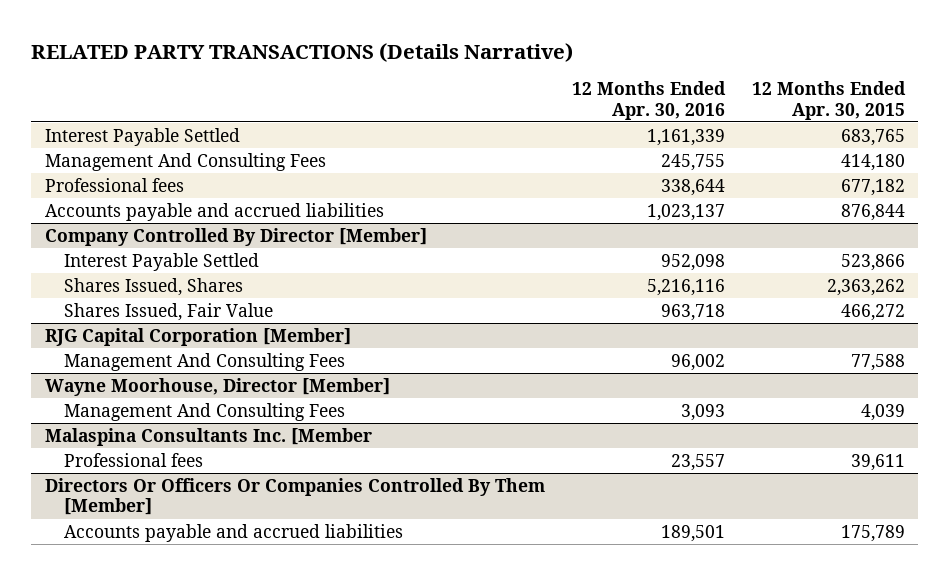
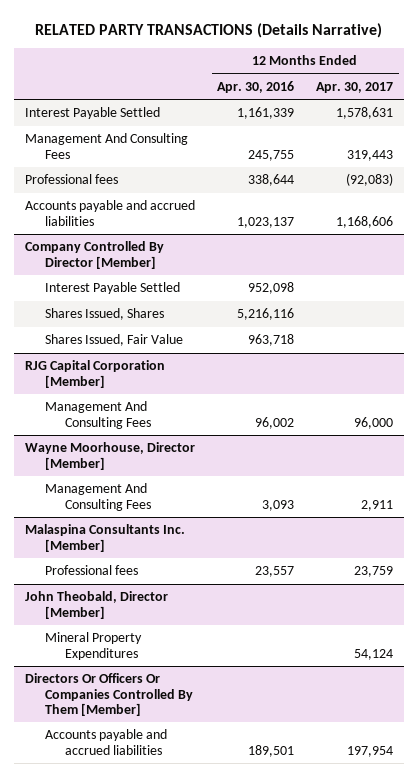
- | 12 Months Ended Apr. 30, 2016 | 12 Months Ended Apr. 30, 2015
+ | 12 Months Ended Apr. 30, 2016 | 12 Months Ended Apr. 30, 2017
- Malaspina Consultants Inc. [Member
+ Malaspina Consultants Inc. [Member]
+ John Theobald, Director [Member]
+ Mineral Property Expenditures | | 54,124

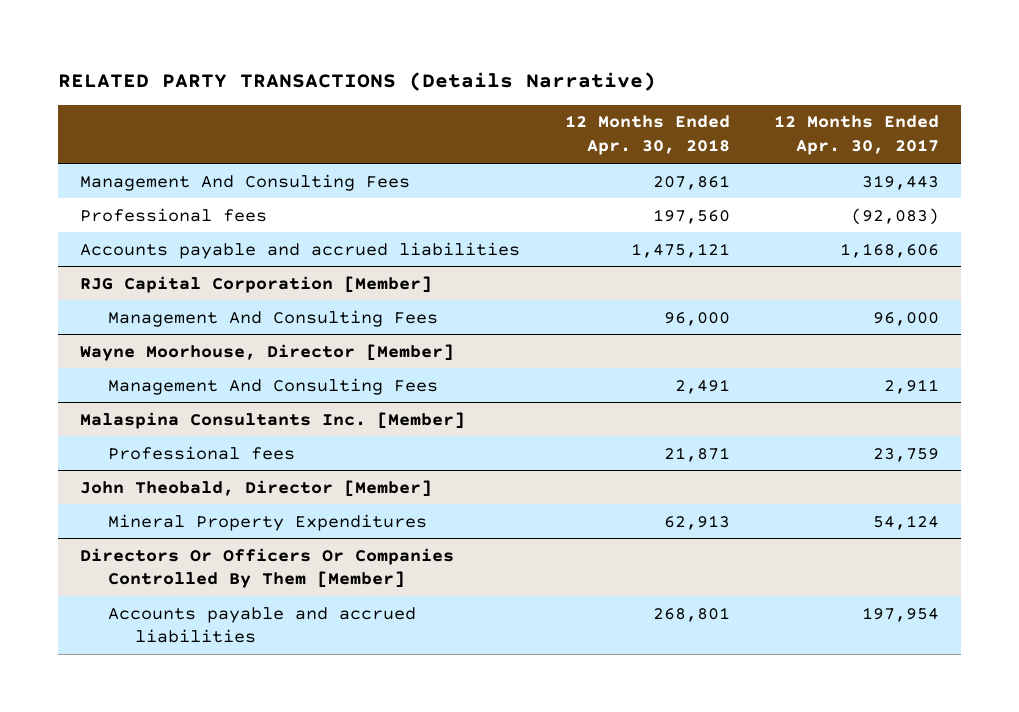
- | 12 Months Ended Apr. 30, 2016 | 12 Months Ended Apr. 30, 2017
+ | 12 Months Ended Apr. 30, 2018 | 12 Months Ended Apr. 30, 2017
- Interest Payable Settled | 1,161,339 | 1,578,631
- Company Controlled By Director [Member]
- Interest Payable Settled | 952,098 |
- Shares Issued, Shares | 5,216,116 |
- Shares Issued, Fair Value | 963,718 |

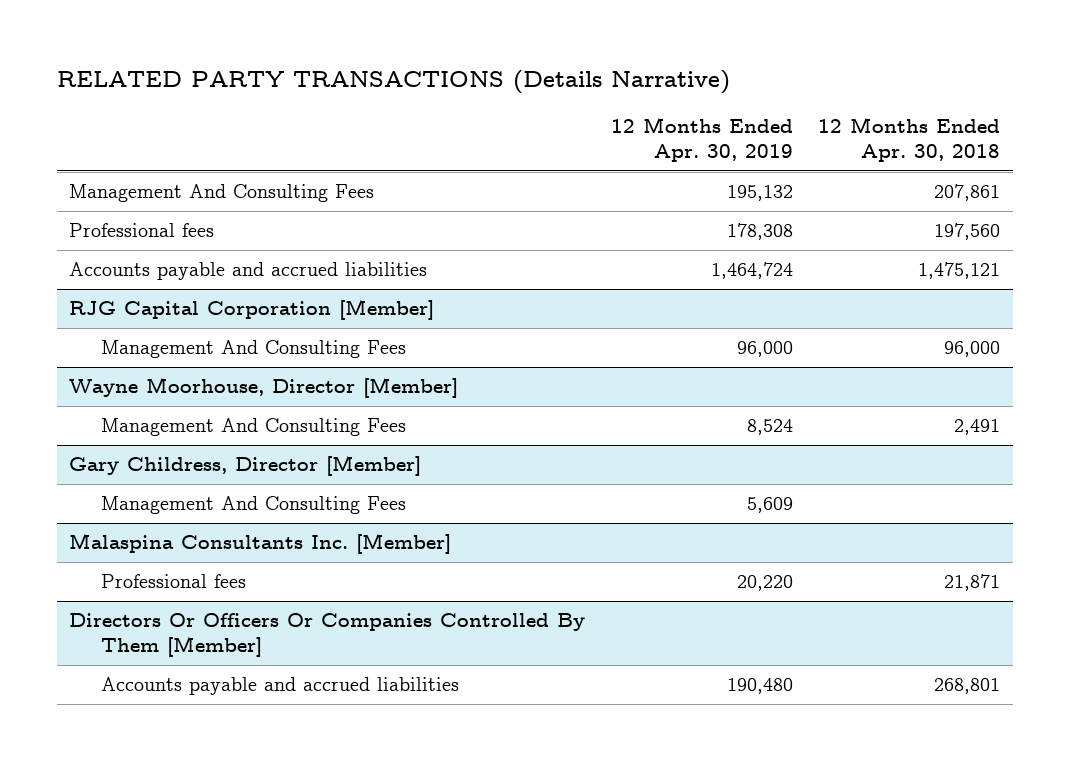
- | 12 Months Ended Apr. 30, 2018 | 12 Months Ended Apr. 30, 2017
+ | 12 Months Ended Apr. 30, 2019 | 12 Months Ended Apr. 30, 2018
+ Gary Childress, Director [Member]
+ Management And Consulting Fees | 5,609 |
- John Theobald, Director [Member]
- Mineral Property Expenditures | 62,913 | 54,124

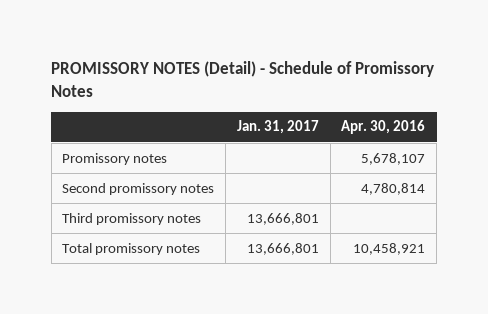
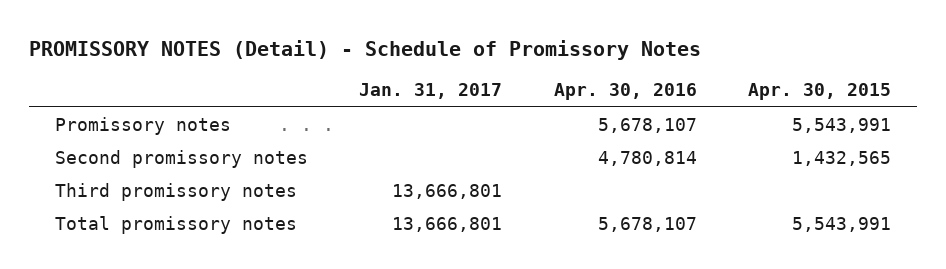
- | Jan. 31, 2017 | Apr. 30, 2016
+ | Jan. 31, 2017 | Apr. 30, 2016 | Apr. 30, 2015
- Total promissory notes | 13,666,801 | 10,458,921
+ Total promissory notes | 13,666,801 | 5,678,107 | 5,543,991

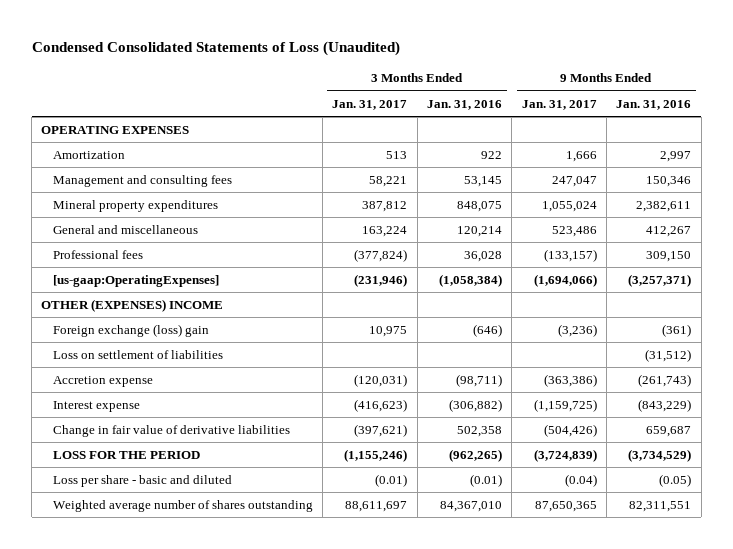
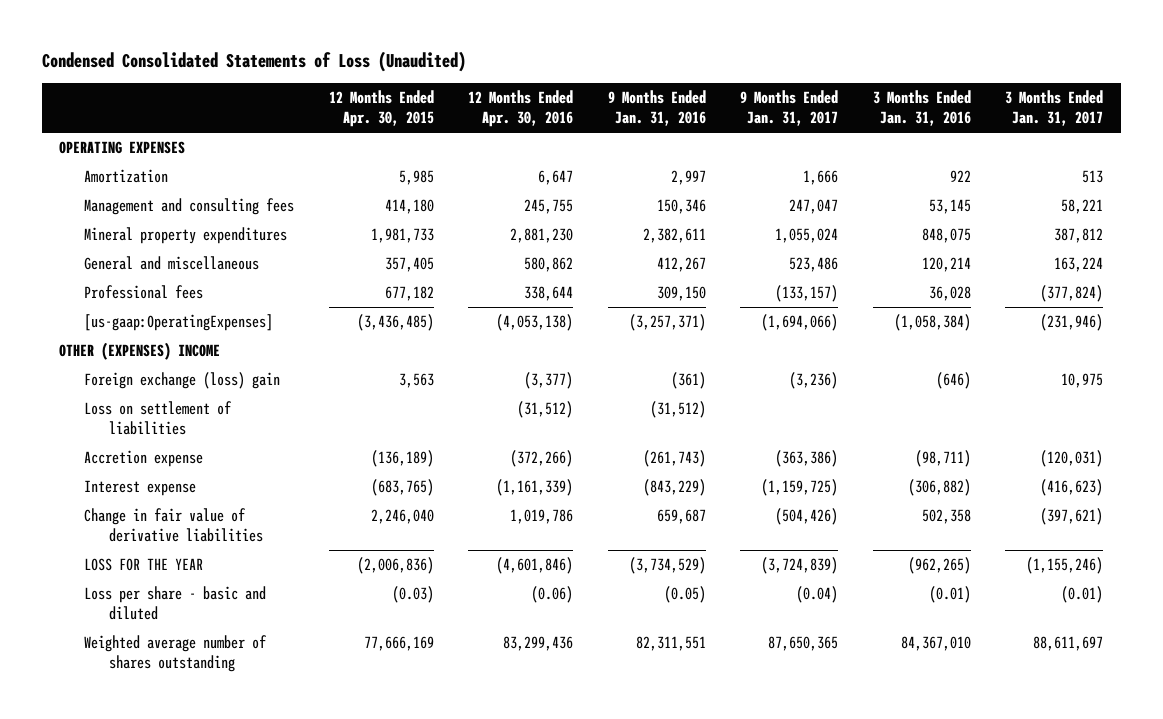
- | 3 Months Ended Jan. 31, 2017 | 3 Months Ended Jan. 31, 2016 | 9 Months Ended Jan. 31, 2017 | 9 Months Ended Jan. 31, 2016
+ | 12 Months Ended Apr. 30, 2015 | 12 Months Ended Apr. 30, 2016 | 9 Months Ended Jan. 31, 2016 | 9 Months Ended Jan. 31, 2017 | 3 Months Ended Jan. 31, 2016 | 3 Months Ended Jan. 31, 2017
- LOSS FOR THE PERIOD | (1,155,246) | (962,265) | (3,724,839) | (3,734,529)
+ LOSS FOR THE YEAR | (2,006,836) | (4,601,846) | (3,734,529) | (3,724,839) | (962,265) | (1,155,246)

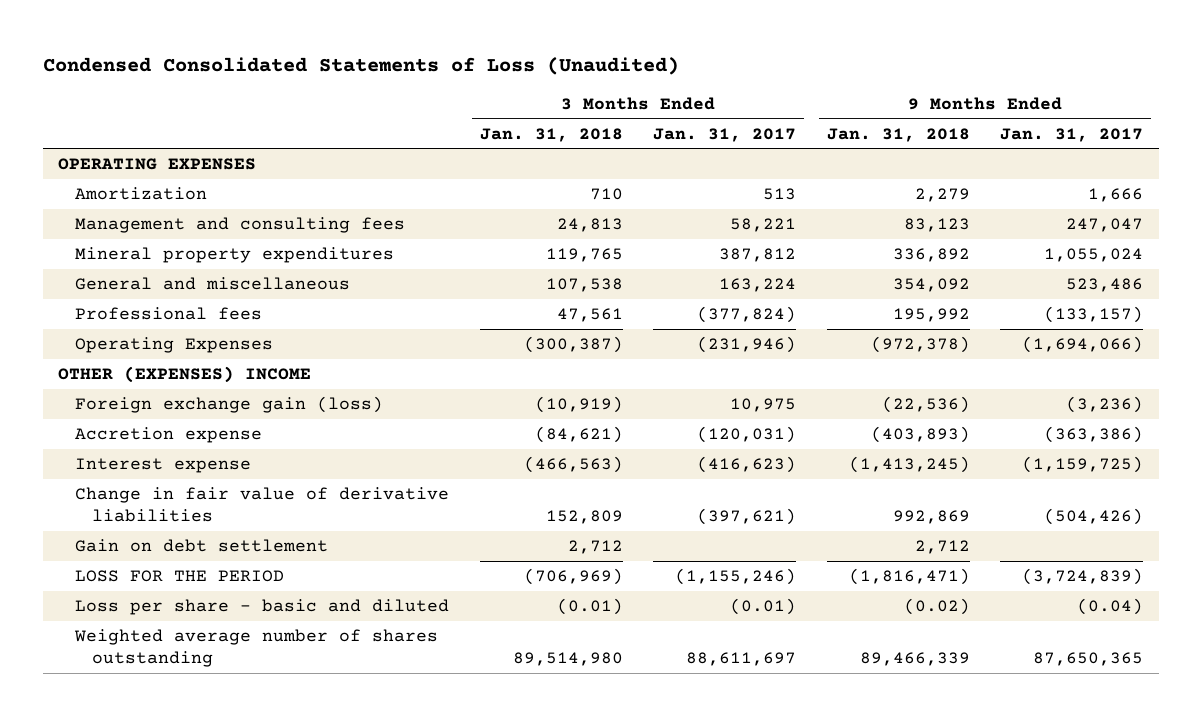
- | 12 Months Ended Apr. 30, 2015 | 12 Months Ended Apr. 30, 2016 | 9 Months Ended Jan. 31, 2016 | 9 Months Ended Jan. 31, 2017 | 3 Months Ended Jan. 31, 2016 | 3 Months Ended Jan. 31, 2017
+ | 3 Months Ended Jan. 31, 2018 | 3 Months Ended Jan. 31, 2017 | 9 Months Ended Jan. 31, 2018 | 9 Months Ended Jan. 31, 2017
- [us-gaap:OperatingExpenses] | (3,436,485) | (4,053,138) | (3,257,371) | (1,694,066) | (1,058,384) | (231,946)
+ Operating Expenses | (300,387) | (231,946) | (972,378) | (1,694,066)
- Foreign exchange (loss) gain | 3,563 | (3,377) | (361) | (3,236) | (646) | 10,975
- Loss on settlement of liabilities | | (31,512) | (31,512) | | |
+ Foreign exchange gain (loss) | (10,919) | 10,975 | (22,536) | (3,236)
- LOSS FOR THE YEAR | (2,006,836) | (4,601,846) | (3,734,529) | (3,724,839) | (962,265) | (1,155,246)
+ Gain on debt settlement | 2,712 | | 2,712 |
+ LOSS FOR THE PERIOD | (706,969) | (1,155,246) | (1,816,471) | (3,724,839)

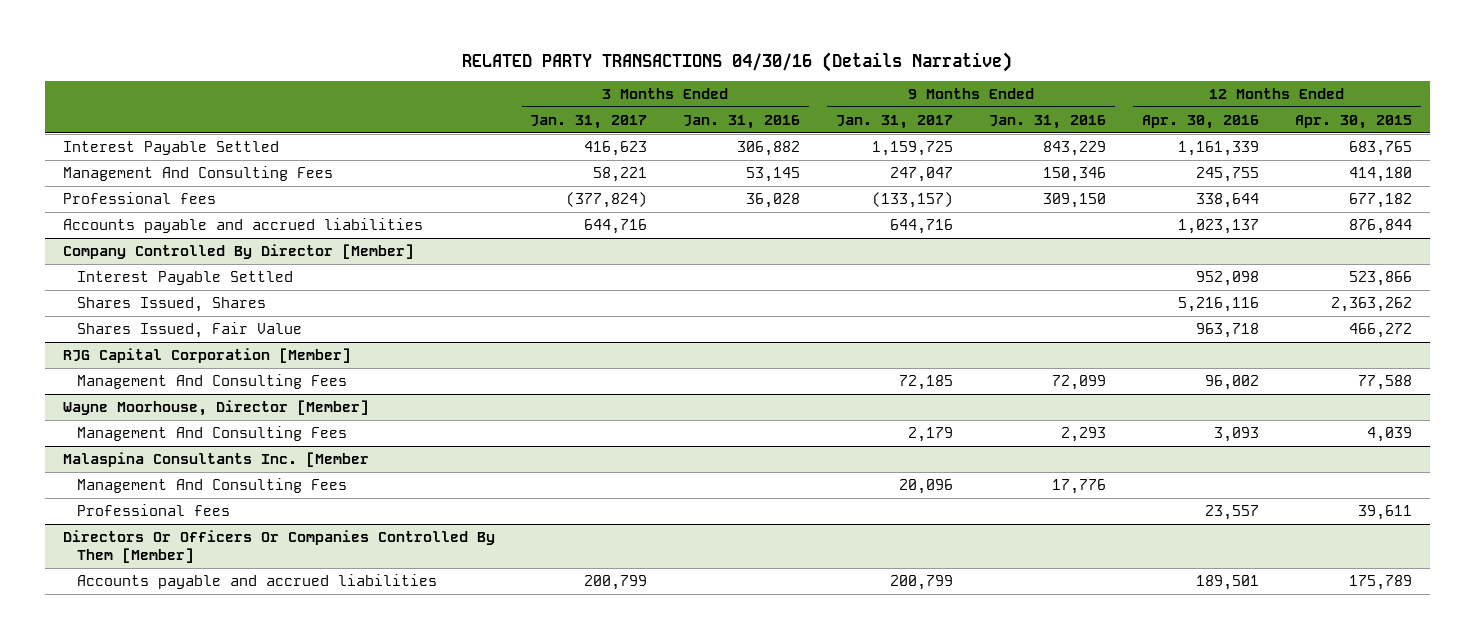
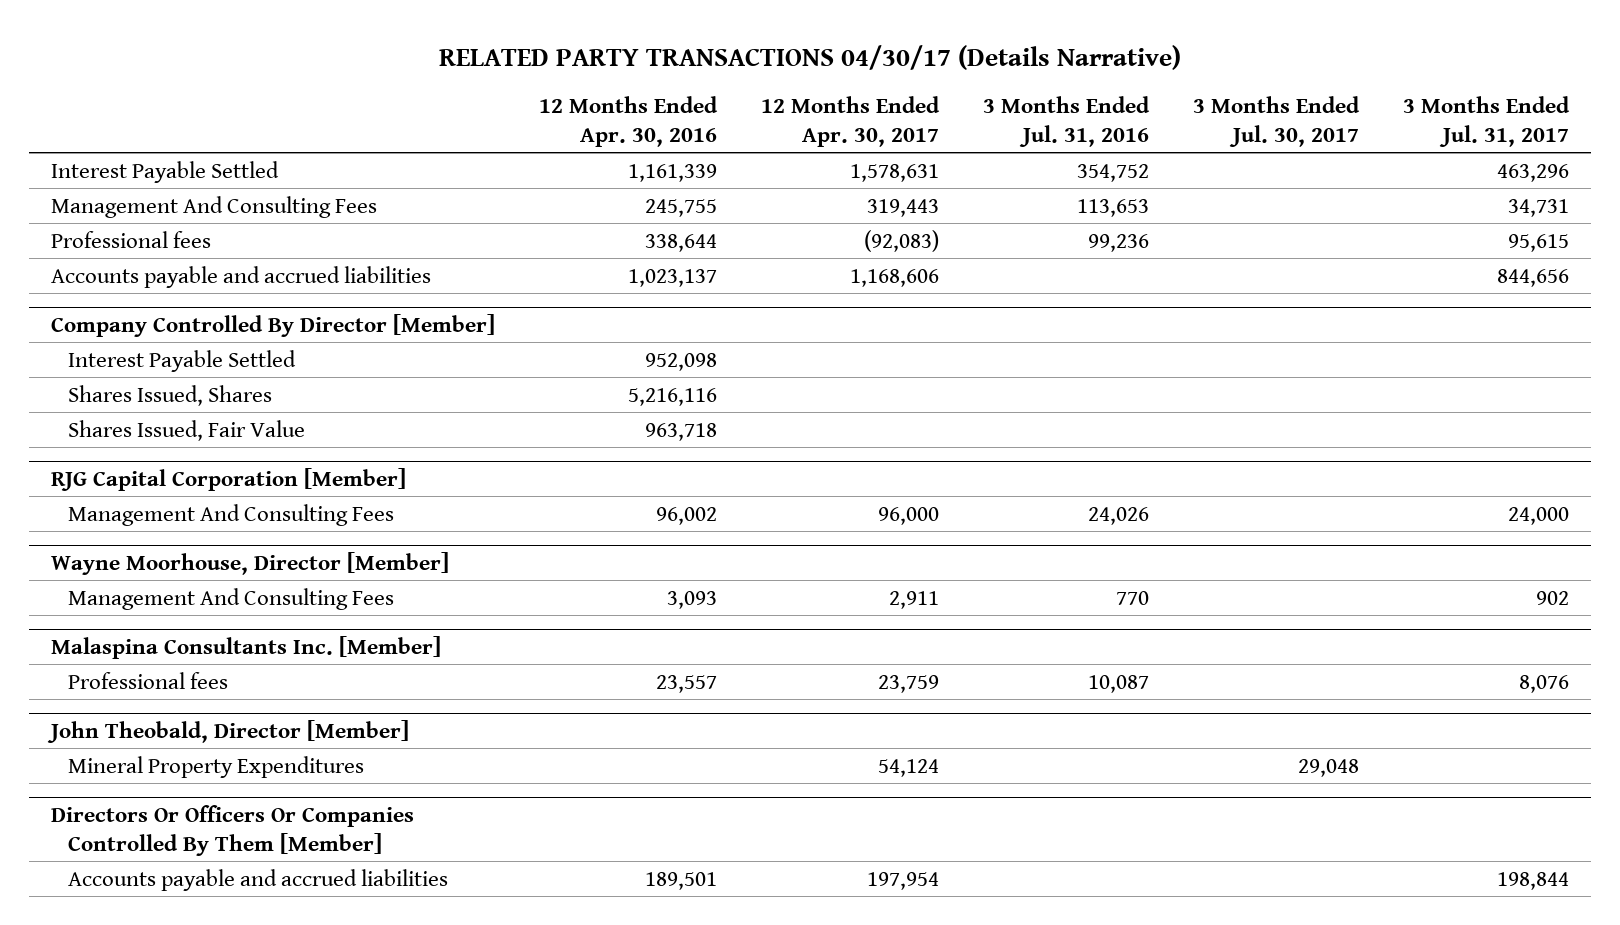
- RELATED PARTY TRANSACTIONS 04/30/16 (Details Narrative)
+ RELATED PARTY TRANSACTIONS 04/30/17 (Details Narrative)
- | 3 Months Ended Jan. 31, 2017 | 3 Months Ended Jan. 31, 2016 | 9 Months Ended Jan. 31, 2017 | 9 Months Ended Jan. 31, 2016 | 12 Months Ended Apr. 30, 2016 | 12 Months Ended Apr. 30, 2015
+ | 12 Months Ended Apr. 30, 2016 | 12 Months Ended Apr. 30, 2017 | 3 Months Ended Jul. 31, 2016 | 3 Months Ended Jul. 30, 2017 | 3 Months Ended Jul. 31, 2017
- Malaspina Consultants Inc. [Member
- Management And Consulting Fees | | | 20,096 | 17,776 | |
+ Malaspina Consultants Inc. [Member]
+ John Theobald, Director [Member]
+ Mineral Property Expenditures | | 54,124 | | 29,048 |

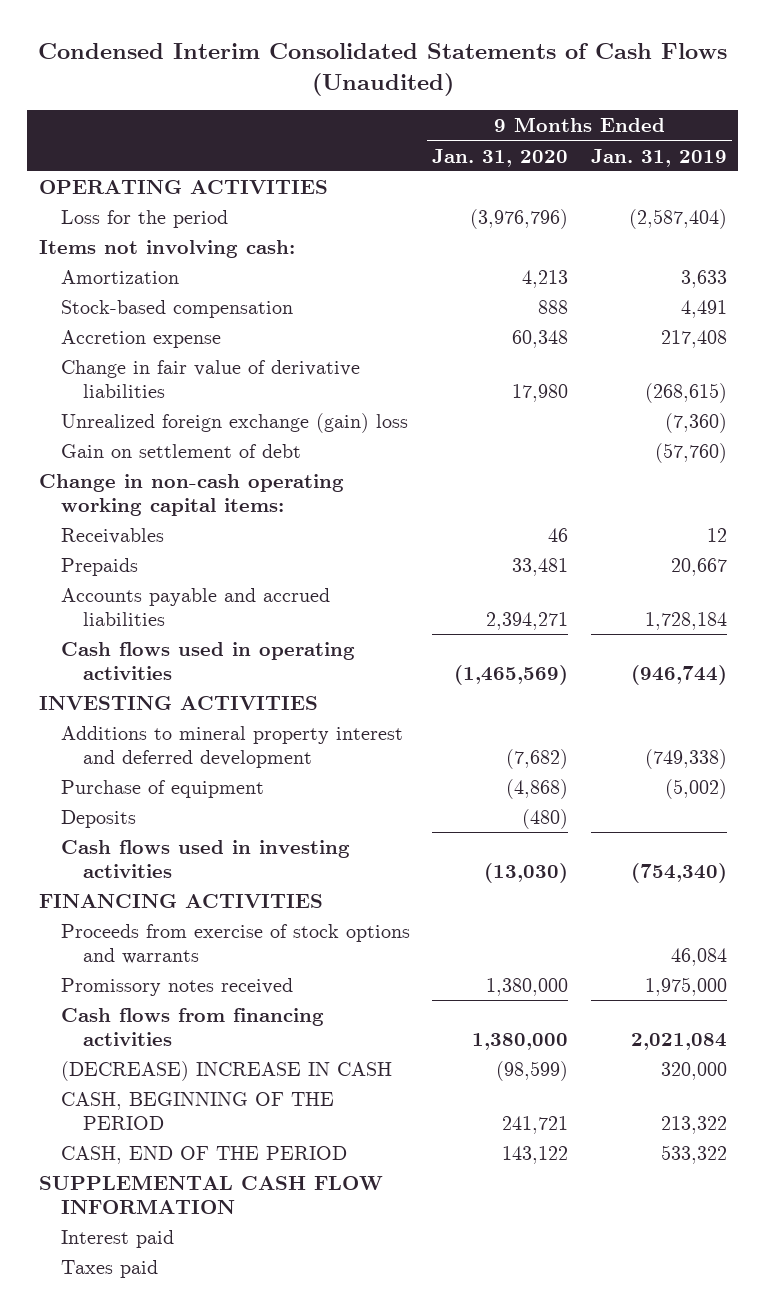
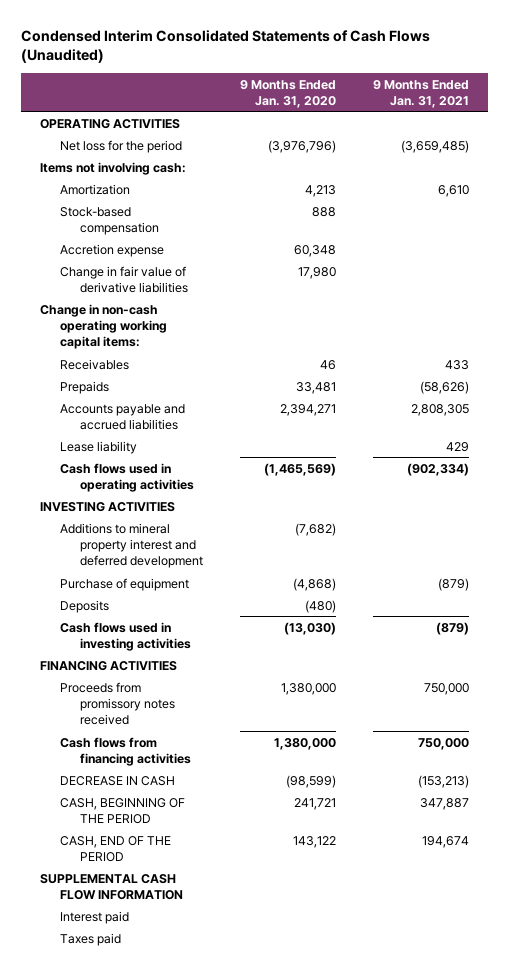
- | 9 Months Ended Jan. 31, 2020 | 9 Months Ended Jan. 31, 2019
+ | 9 Months Ended Jan. 31, 2020 | 9 Months Ended Jan. 31, 2021
- Loss for the period | (3,976,796) | (2,587,404)
+ Net loss for the period | (3,976,796) | (3,659,485)
- Unrealized foreign exchange (gain) loss | | (7,360)
- Gain on settlement of debt | | (57,760)
+ Lease liability | | 429
- Proceeds from exercise of stock options and warrants | | 46,084
- Promissory notes received | 1,380,000 | 1,975,000
+ Proceeds from promissory notes received | 1,380,000 | 750,000
- (DECREASE) INCREASE IN CASH | (98,599) | 320,000
+ DECREASE IN CASH | (98,599) | (153,213)

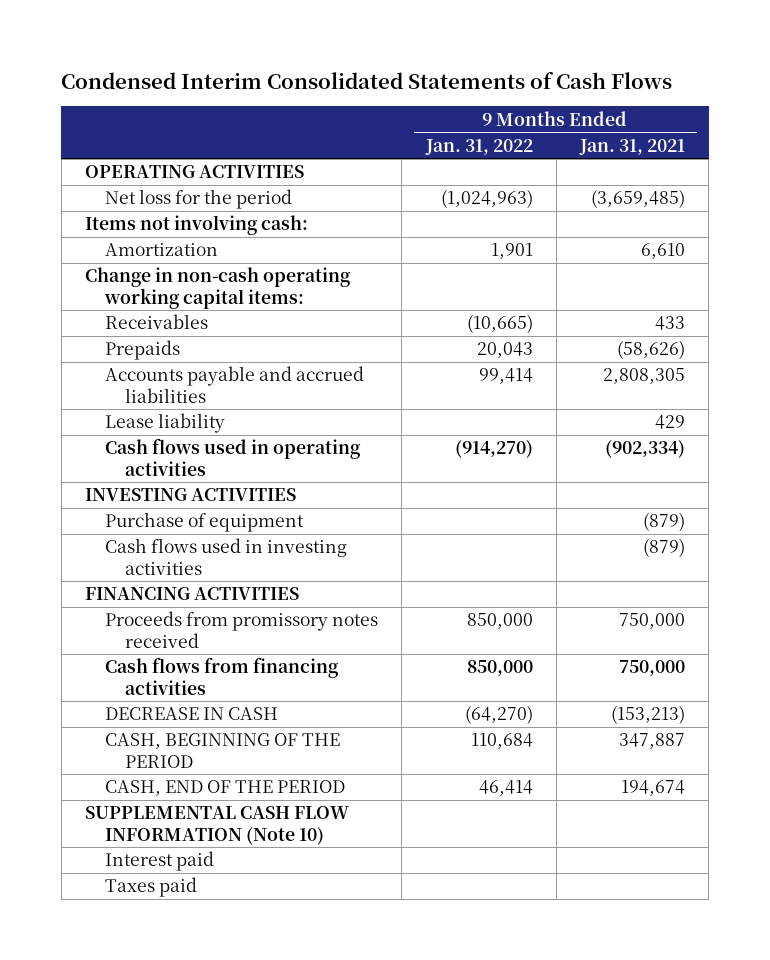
- Condensed Interim Consolidated Statements of Cash Flows (Unaudited)
+ Condensed Interim Consolidated Statements of Cash Flows
- | 9 Months Ended Jan. 31, 2020 | 9 Months Ended Jan. 31, 2021
+ | 9 Months Ended Jan. 31, 2022 | 9 Months Ended Jan. 31, 2021
- Stock-based compensation | 888 |
- Accretion expense | 60,348 |
- Change in fair value of derivative liabilities | 17,980 |
- Additions to mineral property interest and deferred development | (7,682) |
- Deposits | (480) |
- SUPPLEMENTAL CASH FLOW INFORMATION
+ SUPPLEMENTAL CASH FLOW INFORMATION (Note 10)

